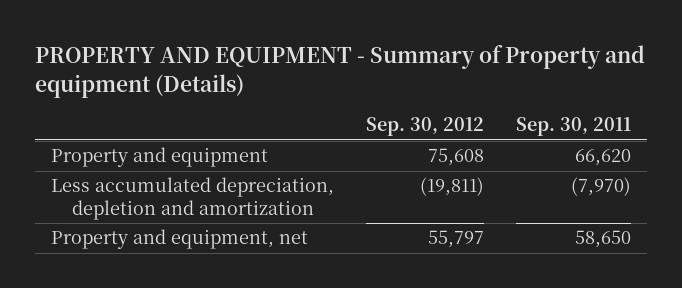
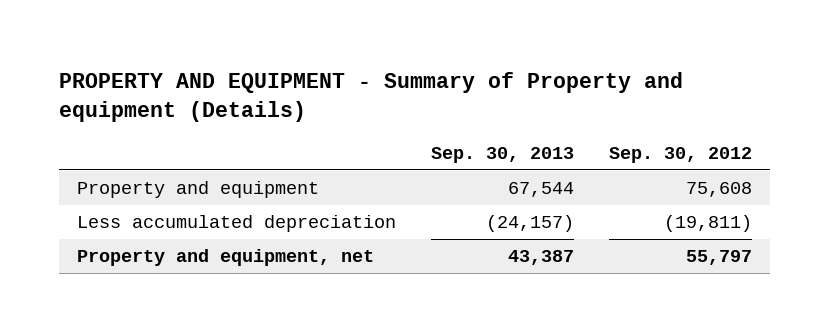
- | Sep. 30, 2012 | Sep. 30, 2011
+ | Sep. 30, 2013 | Sep. 30, 2012
- Less accumulated depreciation, depletion and amortization | (19,811) | (7,970)
+ Less accumulated depreciation | (24,157) | (19,811)

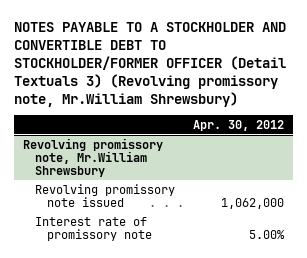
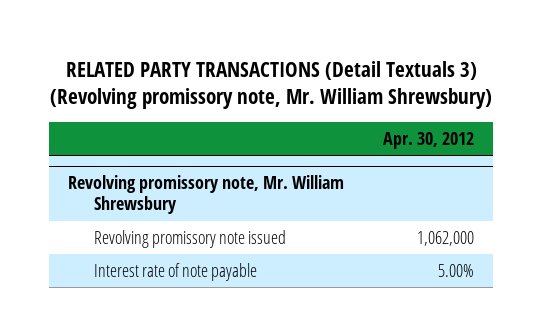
- NOTES PAYABLE TO A STOCKHOLDER AND CONVERTIBLE DEBT TO STOCKHOLDER/FORMER OFFICER (Detail Textuals 3) (Revolving promissory note, Mr.William Shrewsbury)
+ RELATED PARTY TRANSACTIONS (Detail Textuals 3) (Revolving promissory note, Mr. William Shrewsbury)
- Revolving promissory note, Mr.William Shrewsbury
+ Revolving promissory note, Mr. William Shrewsbury
- Interest rate of promissory note | 5.00%
+ Interest rate of note payable | 5.00%

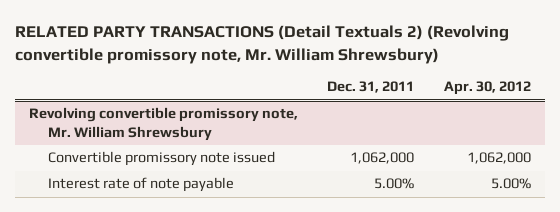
- RELATED PARTY TRANSACTIONS (Detail Textuals 3) (Revolving promissory note, Mr. William Shrewsbury)
+ RELATED PARTY TRANSACTIONS (Detail Textuals 2) (Revolving convertible promissory note, Mr. William Shrewsbury)
- | Apr. 30, 2012
+ | Dec. 31, 2011 | Apr. 30, 2012
- Revolving promissory note, Mr. William Shrewsbury
- Revolving promissory note issued | 1,062,000
+ Revolving convertible promissory note, Mr. William Shrewsbury
+ Convertible promissory note issued | 1,062,000 | 1,062,000

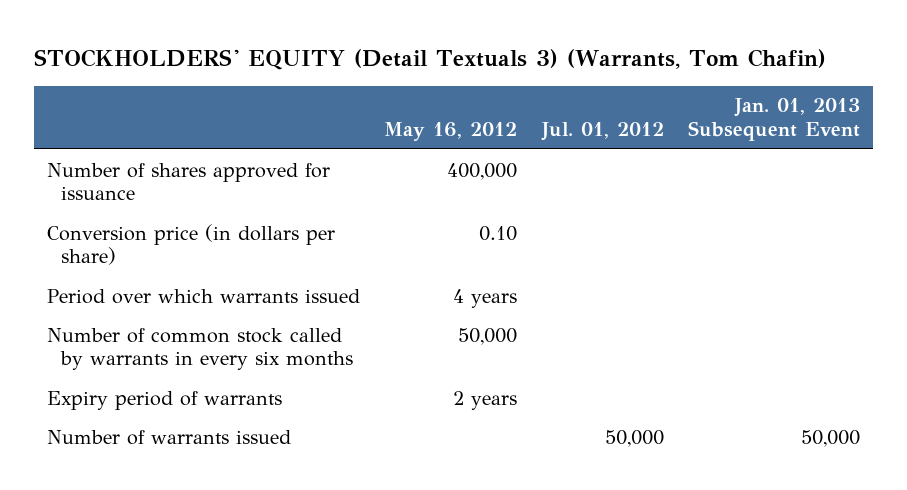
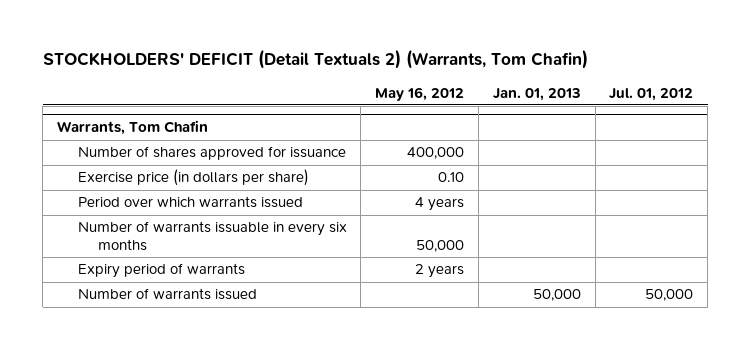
- STOCKHOLDERS' EQUITY (Detail Textuals 3) (Warrants, Tom Chafin)
+ STOCKHOLDERS' DEFICIT (Detail Textuals 2) (Warrants, Tom Chafin)
- | May 16, 2012 | Jul. 01, 2012 | Jan. 01, 2013 Subsequent Event
+ | May 16, 2012 | Jan. 01, 2013 | Jul. 01, 2012
+ Warrants, Tom Chafin
- Conversion price (in dollars per share) | 0.10 | |
+ Exercise price (in dollars per share) | 0.10 | |
- Number of common stock called by warrants in every six months | 50,000 | |
+ Number of warrants issuable in every six months | 50,000 | |

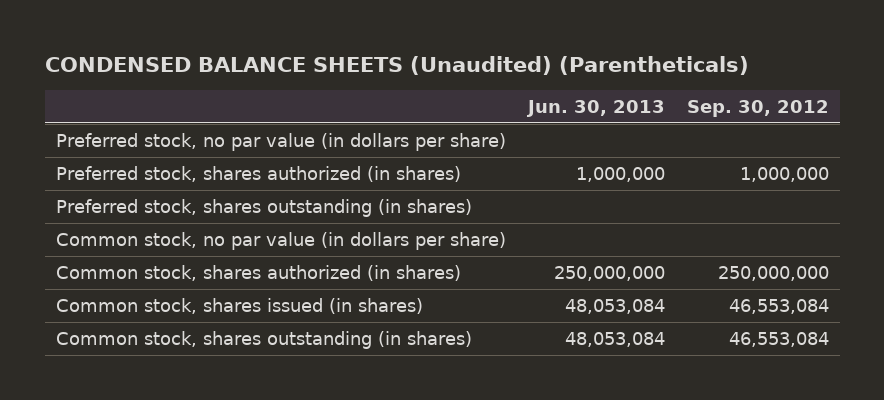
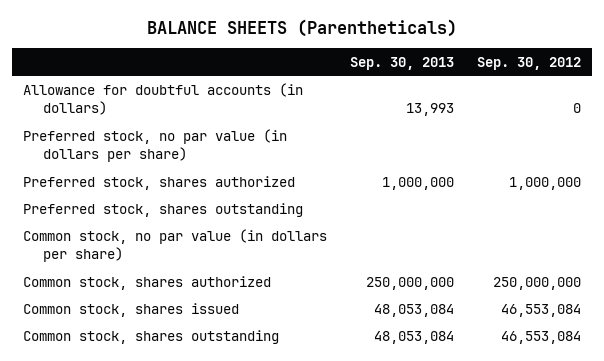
- CONDENSED BALANCE SHEETS (Unaudited) (Parentheticals)
+ BALANCE SHEETS (Parentheticals)
- | Jun. 30, 2013 | Sep. 30, 2012
+ | Sep. 30, 2013 | Sep. 30, 2012
+ Allowance for doubtful accounts (in dollars) | 13,993 | 0
- Preferred stock, shares authorized (in shares) | 1,000,000 | 1,000,000
- Preferred stock, shares outstanding (in shares)
+ Preferred stock, shares authorized | 1,000,000 | 1,000,000
+ Preferred stock, shares outstanding
- Common stock, shares authorized (in shares) | 250,000,000 | 250,000,000
- Common stock, shares issued (in shares) | 48,053,084 | 46,553,084
- Common stock, shares outstanding (in shares) | 48,053,084 | 46,553,084
+ Common stock, shares authorized | 250,000,000 | 250,000,000
+ Common stock, shares issued | 48,053,084 | 46,553,084
+ Common stock, shares outstanding | 48,053,084 | 46,553,084

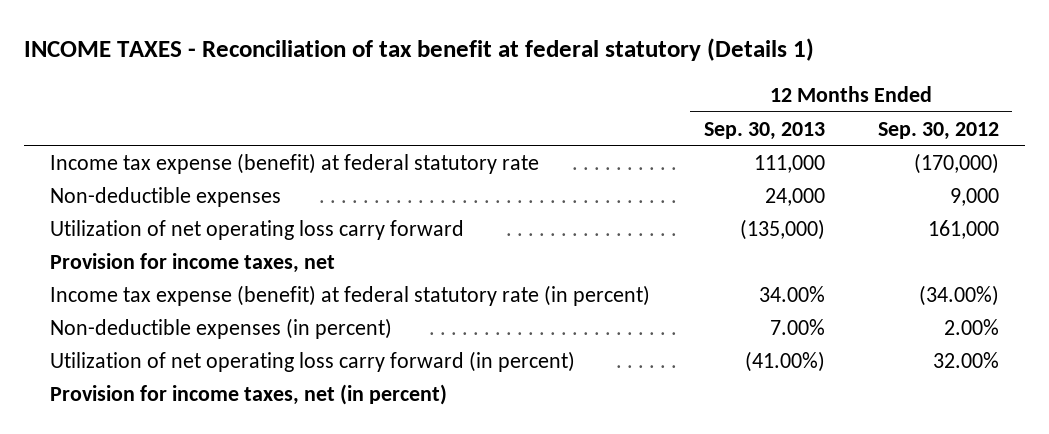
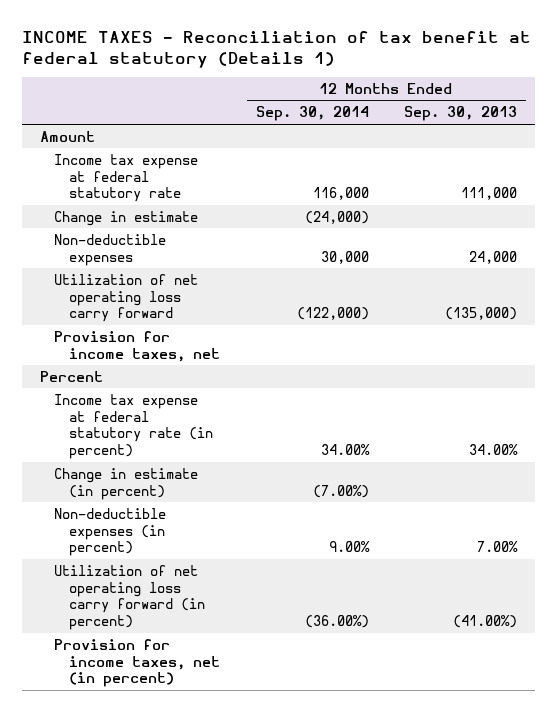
- | 12 Months Ended Sep. 30, 2013 | 12 Months Ended Sep. 30, 2012
+ | 12 Months Ended Sep. 30, 2014 | 12 Months Ended Sep. 30, 2013
- Income tax expense (benefit) at federal statutory rate | 111,000 | (170,000)
+ Amount
+ Income tax expense at federal statutory rate | 116,000 | 111,000
+ Change in estimate | (24,000) |
- Income tax expense (benefit) at federal statutory rate (in percent) | 34.00% | (34.00%)
+ Percent
+ Income tax expense at federal statutory rate (in percent) | 34.00% | 34.00%
+ Change in estimate (in percent) | (7.00%) |

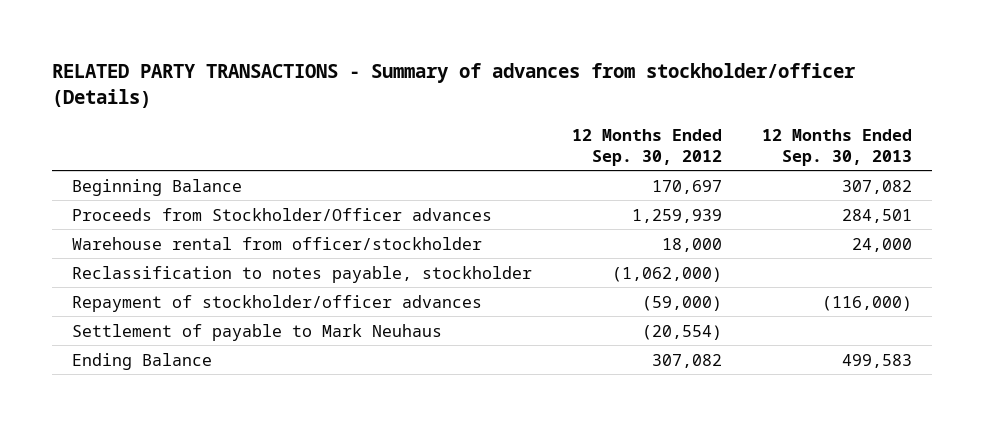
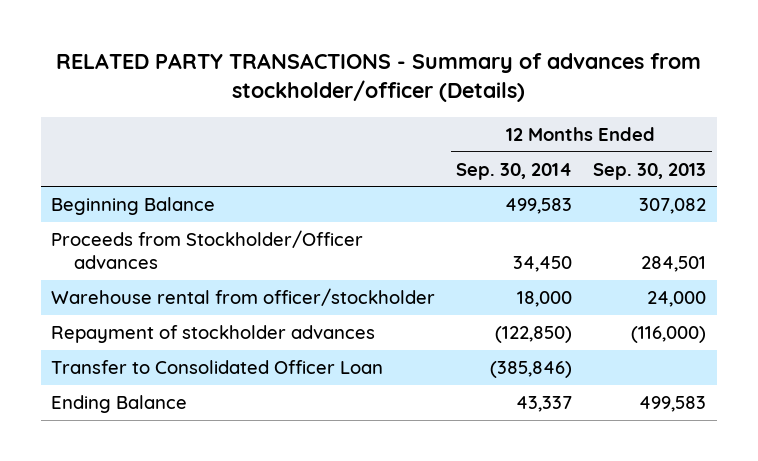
- | 12 Months Ended Sep. 30, 2012 | 12 Months Ended Sep. 30, 2013
+ | 12 Months Ended Sep. 30, 2014 | 12 Months Ended Sep. 30, 2013
- Reclassification to notes payable, stockholder | (1,062,000) |
- Repayment of stockholder/officer advances | (59,000) | (116,000)
- Settlement of payable to Mark Neuhaus | (20,554) |
+ Repayment of stockholder advances | (122,850) | (116,000)
+ Transfer to Consolidated Officer Loan | (385,846) |

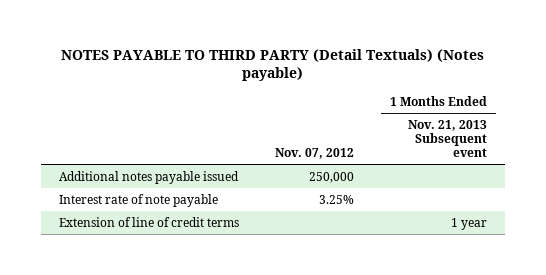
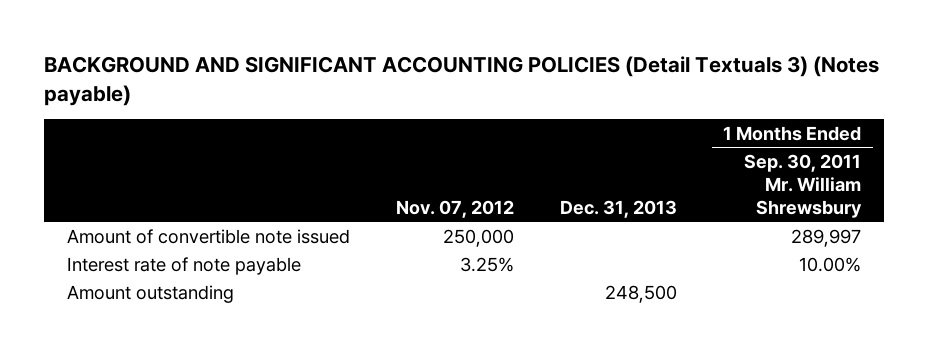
- NOTES PAYABLE TO THIRD PARTY (Detail Textuals) (Notes payable)
+ BACKGROUND AND SIGNIFICANT ACCOUNTING POLICIES (Detail Textuals 3) (Notes payable)
- | Nov. 07, 2012 | 1 Months Ended Nov. 21, 2013 Subsequent event
+ | Nov. 07, 2012 | Dec. 31, 2013 | 1 Months Ended Sep. 30, 2011 Mr. William Shrewsbury
- Additional notes payable issued | 250,000 |
+ Amount of convertible note issued | 250,000 | | 289,997
- Extension of line of credit terms | | 1 year
+ Amount outstanding | | 248,500 |

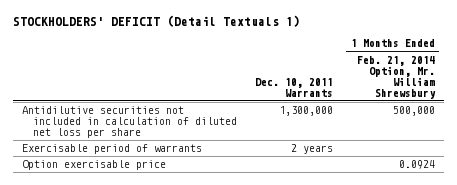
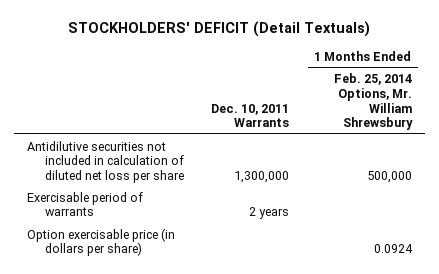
- STOCKHOLDERS' DEFICIT (Detail Textuals 1)
+ STOCKHOLDERS' DEFICIT (Detail Textuals)
- | Dec. 10, 2011 Warrants | 1 Months Ended Feb. 21, 2014 Option, Mr. William Shrewsbury
+ | Dec. 10, 2011 Warrants | 1 Months Ended Feb. 25, 2014 Options, Mr. William Shrewsbury
- Option exercisable price | | 0.0924
+ Option exercisable price (in dollars per share) | | 0.0924

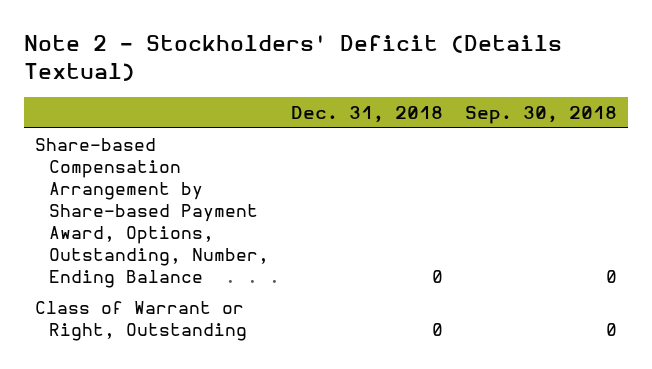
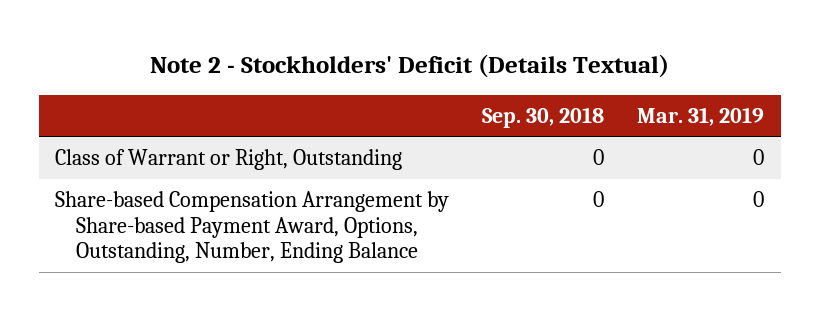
- | Dec. 31, 2018 | Sep. 30, 2018
+ | Sep. 30, 2018 | Mar. 31, 2019
moved down: Share-based Compensation Arrangement by Share-based Payment Award, Options, Outstanding, Number, Ending Balance | 0 | 0

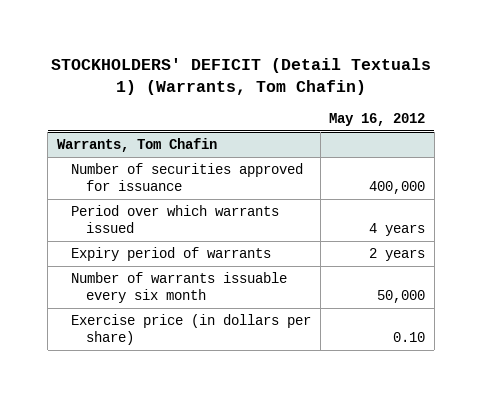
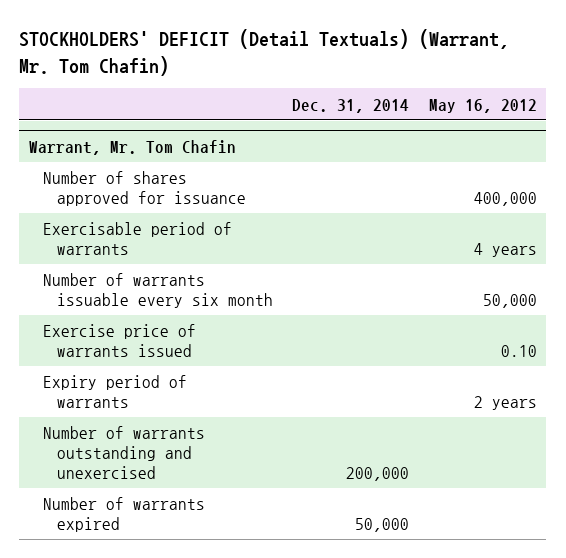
- STOCKHOLDERS' DEFICIT (Detail Textuals 1) (Warrants, Tom Chafin)
+ STOCKHOLDERS' DEFICIT (Detail Textuals) (Warrant, Mr. Tom Chafin)
- | May 16, 2012
+ | Dec. 31, 2014 | May 16, 2012
- Warrants, Tom Chafin
- Number of securities approved for issuance | 400,000
- Period over which warrants issued | 4 years
- Expiry period of warrants | 2 years
+ Warrant, Mr. Tom Chafin
+ Number of shares approved for issuance | | 400,000
+ Exercisable period of warrants | | 4 years
- Exercise price (in dollars per share) | 0.10
+ Exercise price of warrants issued | | 0.10
+ Expiry period of warrants | | 2 years
+ Number of warrants outstanding and unexercised | 200,000 |
+ Number of warrants expired | 50,000 |

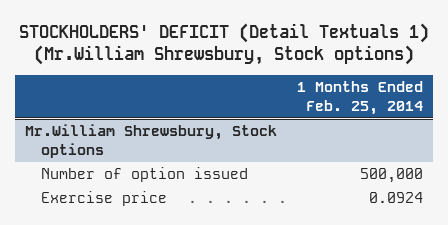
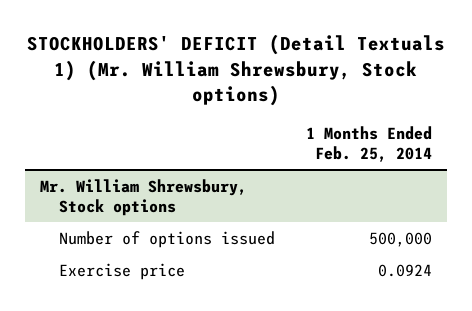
- STOCKHOLDERS' DEFICIT (Detail Textuals 1) (Mr.William Shrewsbury, Stock options)
+ STOCKHOLDERS' DEFICIT (Detail Textuals 1) (Mr. William Shrewsbury, Stock options)
- Mr.William Shrewsbury, Stock options
- Number of option issued | 500,000
+ Mr. William Shrewsbury, Stock options
+ Number of options issued | 500,000

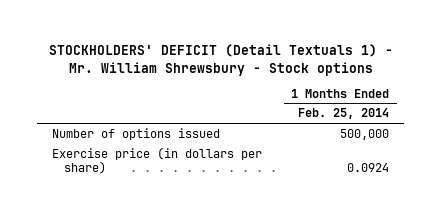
- STOCKHOLDERS' DEFICIT (Detail Textuals 1) (Mr. William Shrewsbury, Stock options)
+ STOCKHOLDERS' DEFICIT (Detail Textuals 1) - Mr. William Shrewsbury - Stock options
- Mr. William Shrewsbury, Stock options
- Exercise price | 0.0924
+ Exercise price (in dollars per share) | 0.0924

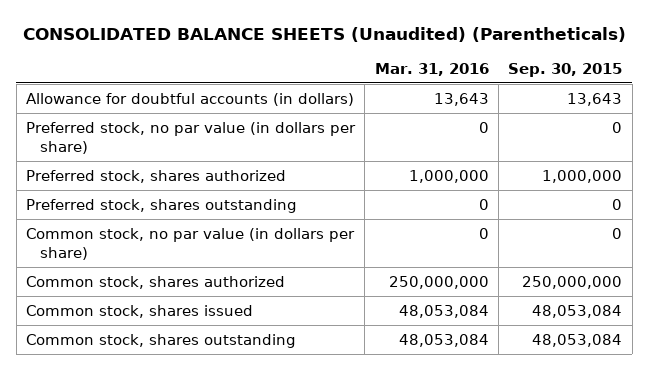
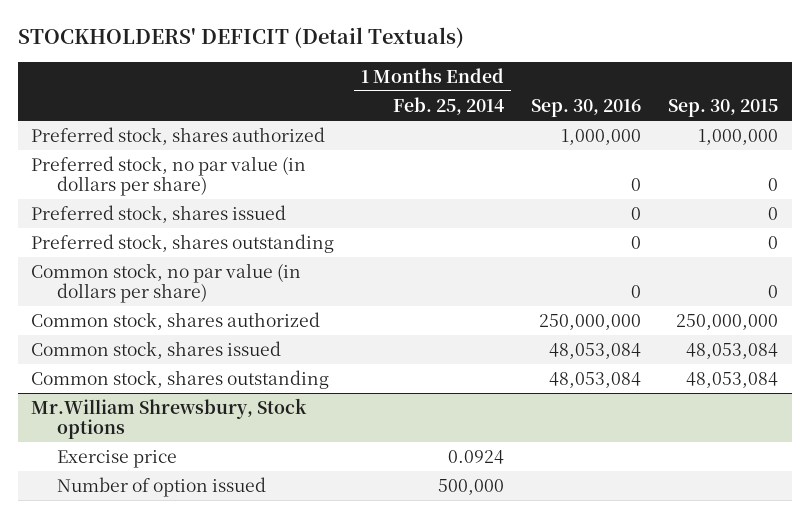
- CONSOLIDATED BALANCE SHEETS (Unaudited) (Parentheticals)
+ STOCKHOLDERS' DEFICIT (Detail Textuals)
- | Mar. 31, 2016 | Sep. 30, 2015
+ | 1 Months Ended Feb. 25, 2014 | Sep. 30, 2016 | Sep. 30, 2015
- Allowance for doubtful accounts (in dollars) | 13,643 | 13,643
moved down: Preferred stock, no par value (in dollars per share) | | 0 | 0
+ Preferred stock, shares issued | | 0 | 0
+ Mr.William Shrewsbury, Stock options
+ Exercise price | 0.0924 | |
+ Number of option issued | 500,000 | |

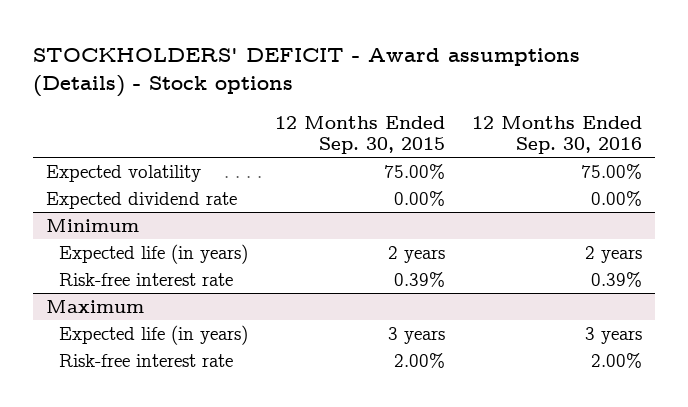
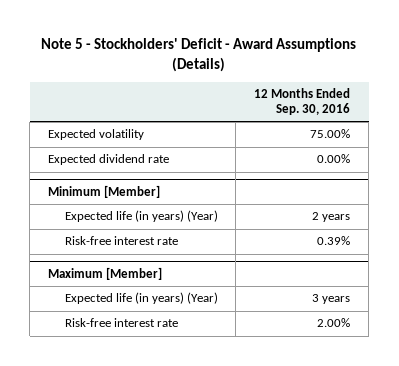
- STOCKHOLDERS' DEFICIT - Award assumptions (Details) - Stock options
+ Note 5 - Stockholders' Deficit - Award Assumptions (Details)
- | 12 Months Ended Sep. 30, 2015 | 12 Months Ended Sep. 30, 2016
+ | 12 Months Ended Sep. 30, 2016
- Minimum
- Expected life (in years) | 2 years | 2 years
+ Minimum [Member]
+ Expected life (in years) (Year) | 2 years
- Maximum
- Expected life (in years) | 3 years | 3 years
+ Maximum [Member]
+ Expected life (in years) (Year) | 3 years

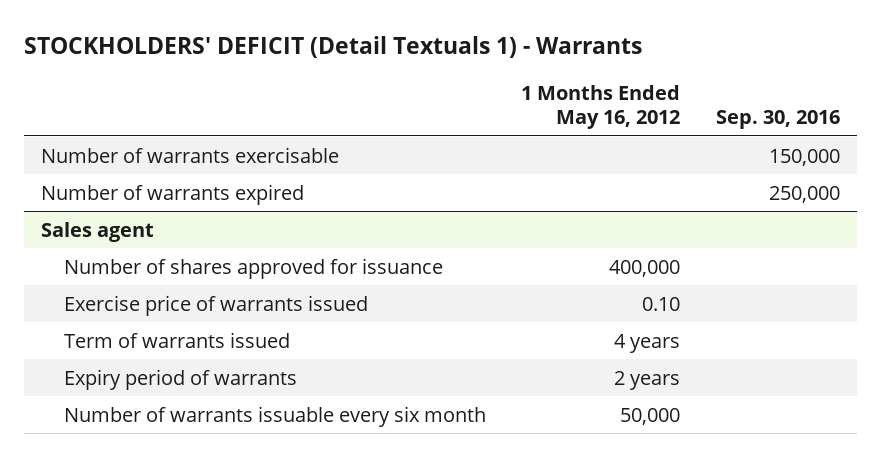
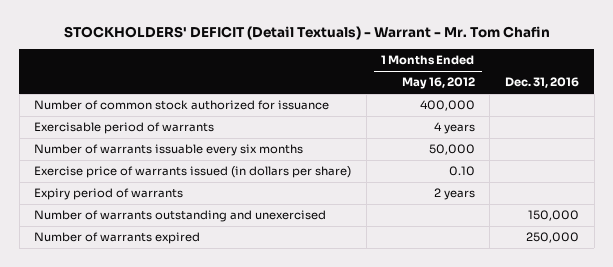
- STOCKHOLDERS' DEFICIT (Detail Textuals 1) - Warrants
+ STOCKHOLDERS' DEFICIT (Detail Textuals) - Warrant - Mr. Tom Chafin
- | 1 Months Ended May 16, 2012 | Sep. 30, 2016
+ | 1 Months Ended May 16, 2012 | Dec. 31, 2016
- Number of warrants exercisable | | 150,000
- Sales agent
- Number of shares approved for issuance | 400,000 |
- Exercise price of warrants issued | 0.10 |
- Term of warrants issued | 4 years |
+ Number of common stock authorized for issuance | 400,000 |
+ Exercisable period of warrants | 4 years |
+ Number of warrants issuable every six months | 50,000 |
+ Exercise price of warrants issued (in dollars per share) | 0.10 |
- Number of warrants issuable every six month | 50,000 |
+ Number of warrants outstanding and unexercised | | 150,000
moved down: Number of warrants expired | | 250,000

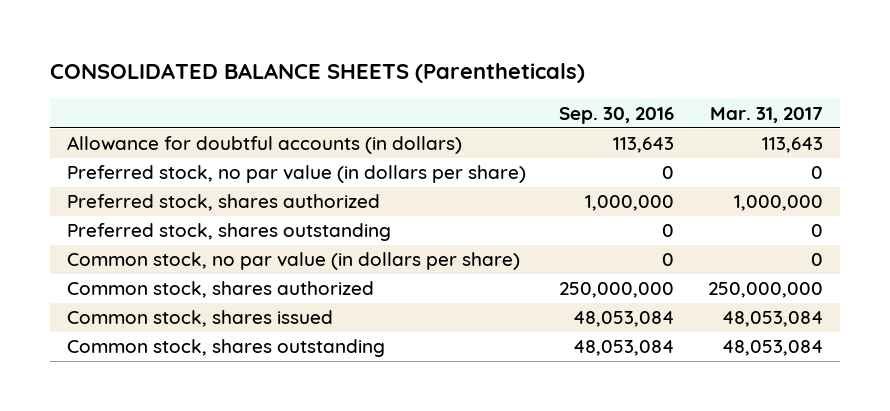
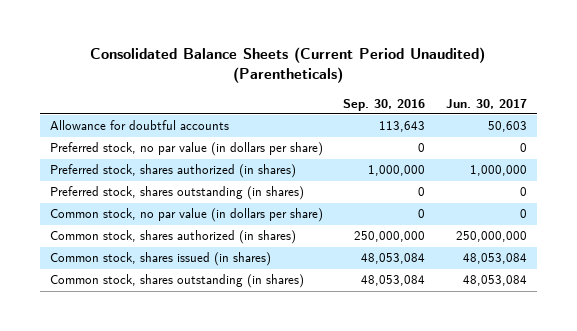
- CONSOLIDATED BALANCE SHEETS (Parentheticals)
+ Consolidated Balance Sheets (Current Period Unaudited) (Parentheticals)
- | Sep. 30, 2016 | Mar. 31, 2017
+ | Sep. 30, 2016 | Jun. 30, 2017
- Allowance for doubtful accounts (in dollars) | 113,643 | 113,643
+ Allowance for doubtful accounts | 113,643 | 50,603
- Preferred stock, shares authorized | 1,000,000 | 1,000,000
- Preferred stock, shares outstanding | 0 | 0
+ Preferred stock, shares authorized (in shares) | 1,000,000 | 1,000,000
+ Preferred stock, shares outstanding (in shares) | 0 | 0
- Common stock, shares authorized | 250,000,000 | 250,000,000
- Common stock, shares issued | 48,053,084 | 48,053,084
- Common stock, shares outstanding | 48,053,084 | 48,053,084
+ Common stock, shares authorized (in shares) | 250,000,000 | 250,000,000
+ Common stock, shares issued (in shares) | 48,053,084 | 48,053,084
+ Common stock, shares outstanding (in shares) | 48,053,084 | 48,053,084

